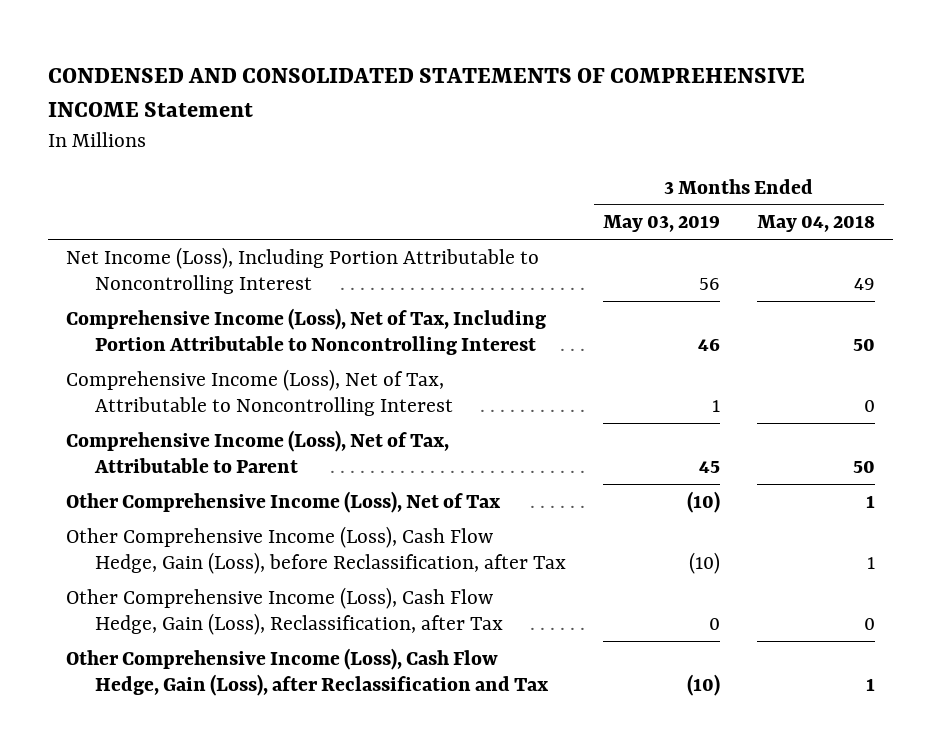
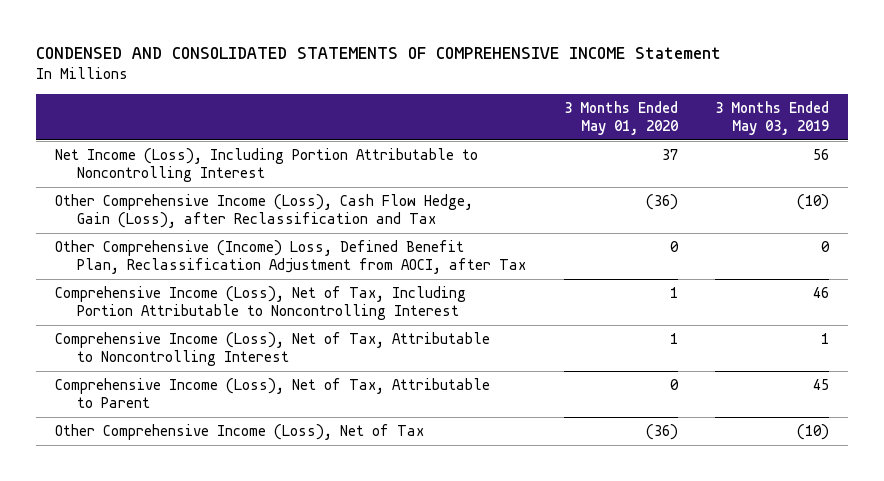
- | 3 Months Ended May 03, 2019 | 3 Months Ended May 04, 2018
+ | 3 Months Ended May 01, 2020 | 3 Months Ended May 03, 2019
moved up: Other Comprehensive Income (Loss), Cash Flow Hedge, Gain (Loss), after Reclassification and Tax | (36) | (10)
+ Other Comprehensive (Income) Loss, Defined Benefit Plan, Reclassification Adjustment from AOCI, after Tax | 0 | 0
- Other Comprehensive Income (Loss), Cash Flow Hedge, Gain (Loss), before Reclassification, after Tax | (10) | 1
- Other Comprehensive Income (Loss), Cash Flow Hedge, Gain (Loss), Reclassification, after Tax | 0 | 0

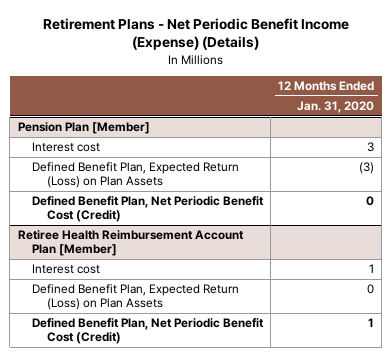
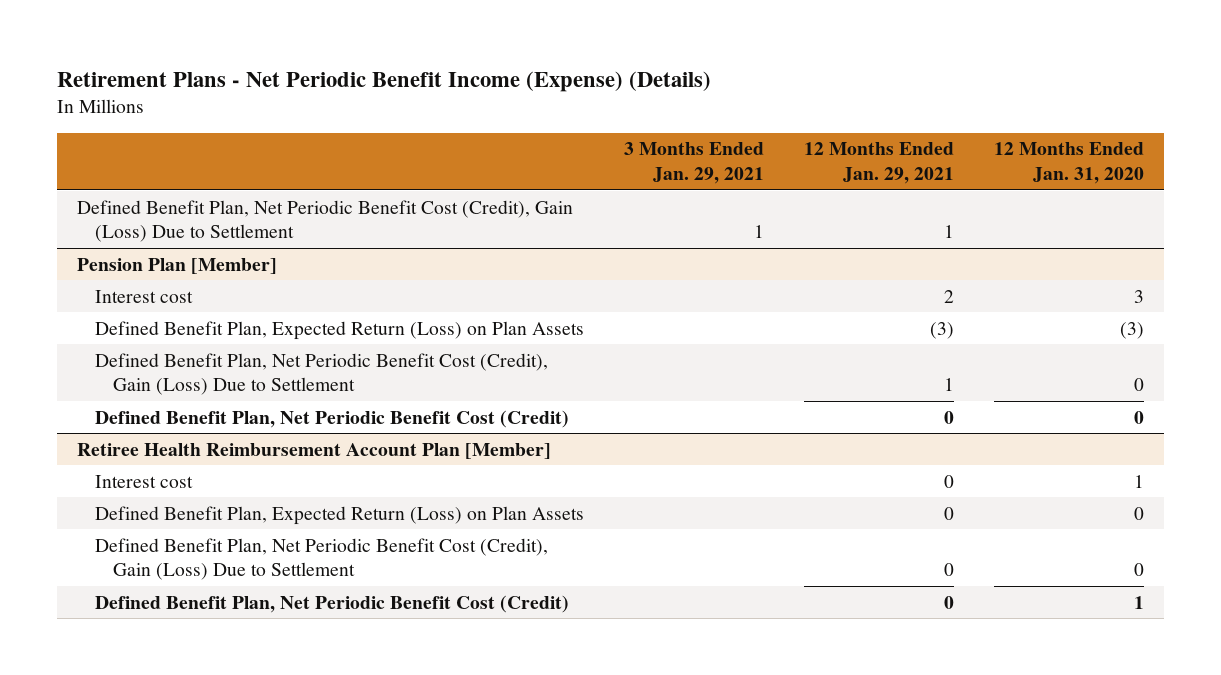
- | 12 Months Ended Jan. 31, 2020
+ | 3 Months Ended Jan. 29, 2021 | 12 Months Ended Jan. 29, 2021 | 12 Months Ended Jan. 31, 2020
+ Defined Benefit Plan, Net Periodic Benefit Cost (Credit), Gain (Loss) Due to Settlement | 1 | 1 |
@ Pension Plan [Member]
+ Defined Benefit Plan, Net Periodic Benefit Cost (Credit), Gain (Loss) Due to Settlement | | 1 | 0
@ Retiree Health Reimbursement Account Plan [Member]
+ Defined Benefit Plan, Net Periodic Benefit Cost (Credit), Gain (Loss) Due to Settlement | | 0 | 0

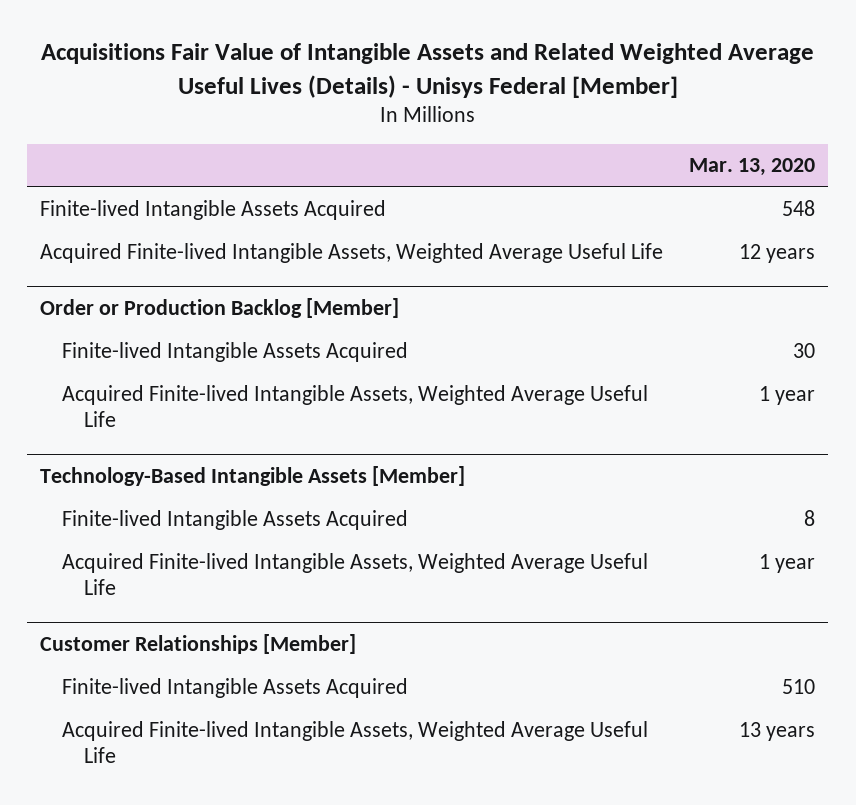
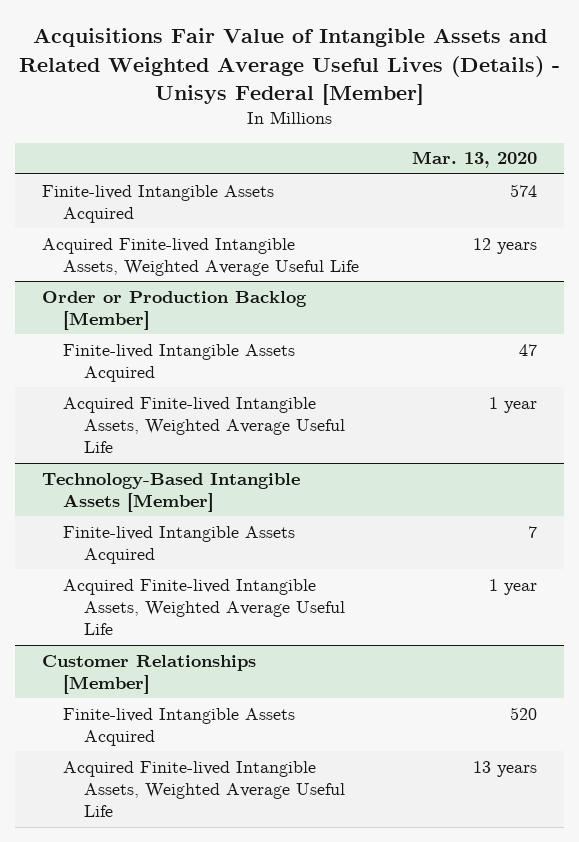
- Finite-lived Intangible Assets Acquired | 548
+ Finite-lived Intangible Assets Acquired | 574
@ Order or Production Backlog [Member]
- Finite-lived Intangible Assets Acquired | 30
+ Finite-lived Intangible Assets Acquired | 47
@ Technology-Based Intangible Assets [Member]
- Finite-lived Intangible Assets Acquired | 8
+ Finite-lived Intangible Assets Acquired | 7
@ Customer Relationships [Member]
- Finite-lived Intangible Assets Acquired | 510
+ Finite-lived Intangible Assets Acquired | 520

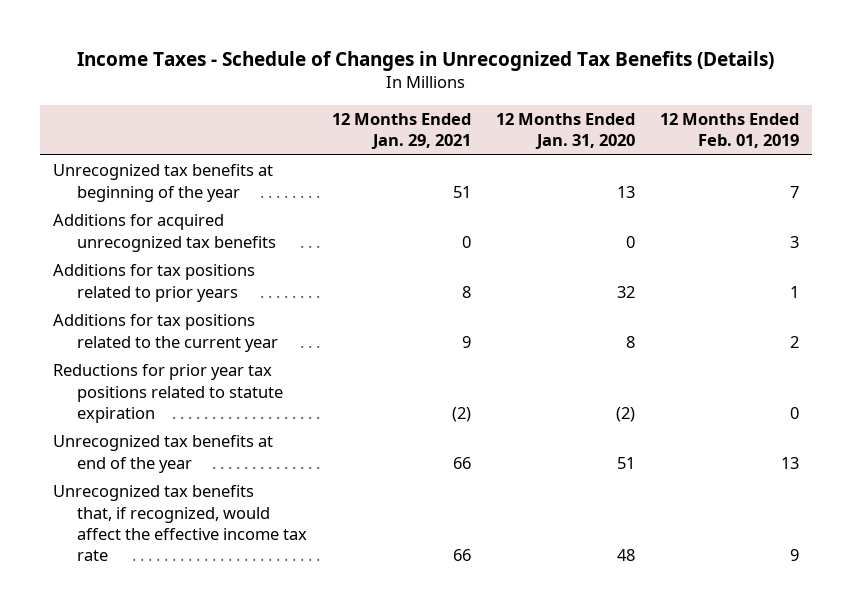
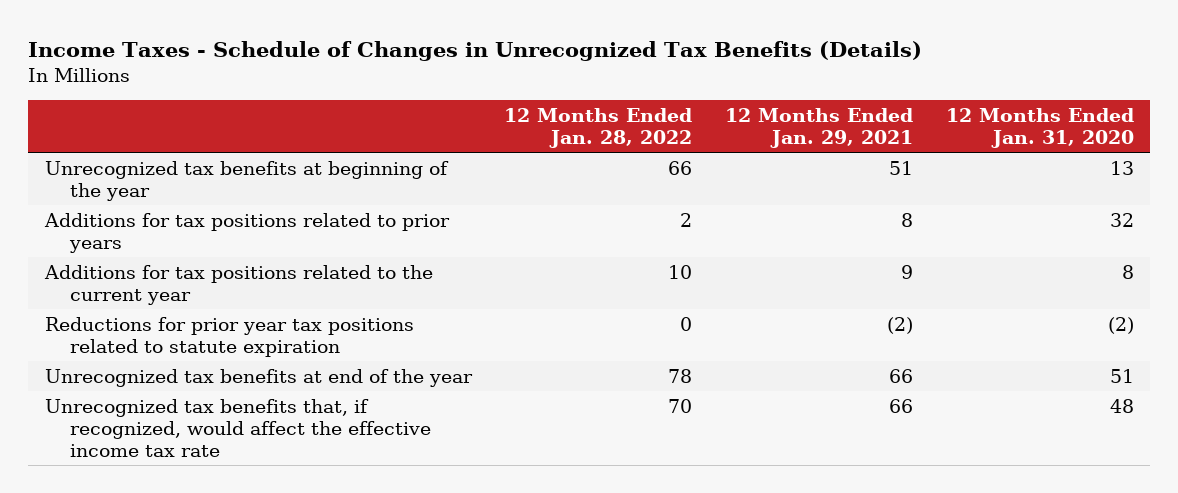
- | 12 Months Ended Jan. 29, 2021 | 12 Months Ended Jan. 31, 2020 | 12 Months Ended Feb. 01, 2019
+ | 12 Months Ended Jan. 28, 2022 | 12 Months Ended Jan. 29, 2021 | 12 Months Ended Jan. 31, 2020
- Additions for acquired unrecognized tax benefits | 0 | 0 | 3

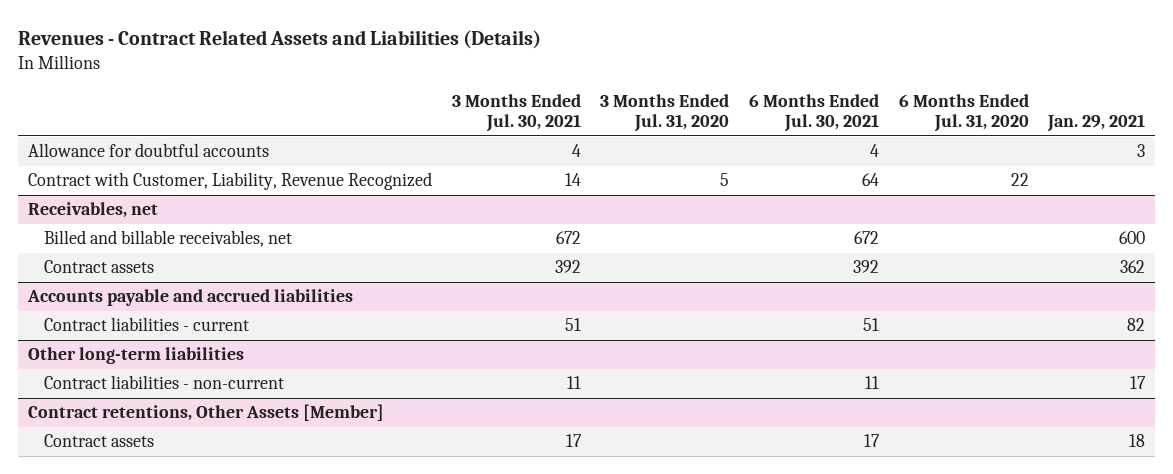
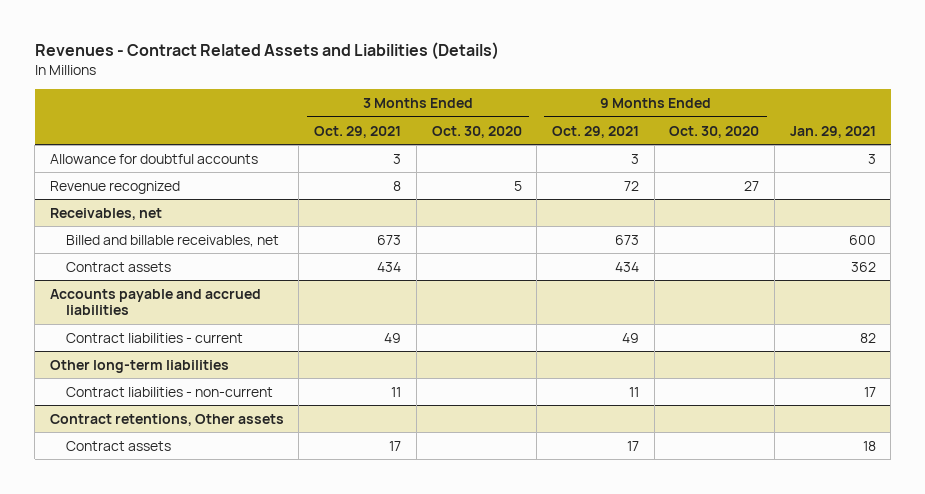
- | 3 Months Ended Jul. 30, 2021 | 3 Months Ended Jul. 31, 2020 | 6 Months Ended Jul. 30, 2021 | 6 Months Ended Jul. 31, 2020 | Jan. 29, 2021
+ | 3 Months Ended Oct. 29, 2021 | 3 Months Ended Oct. 30, 2020 | 9 Months Ended Oct. 29, 2021 | 9 Months Ended Oct. 30, 2020 | Jan. 29, 2021
- Contract with Customer, Liability, Revenue Recognized | 14 | 5 | 64 | 22 |
+ Revenue recognized | 8 | 5 | 72 | 27 |
- Contract retentions, Other Assets [Member]
+ Contract retentions, Other assets

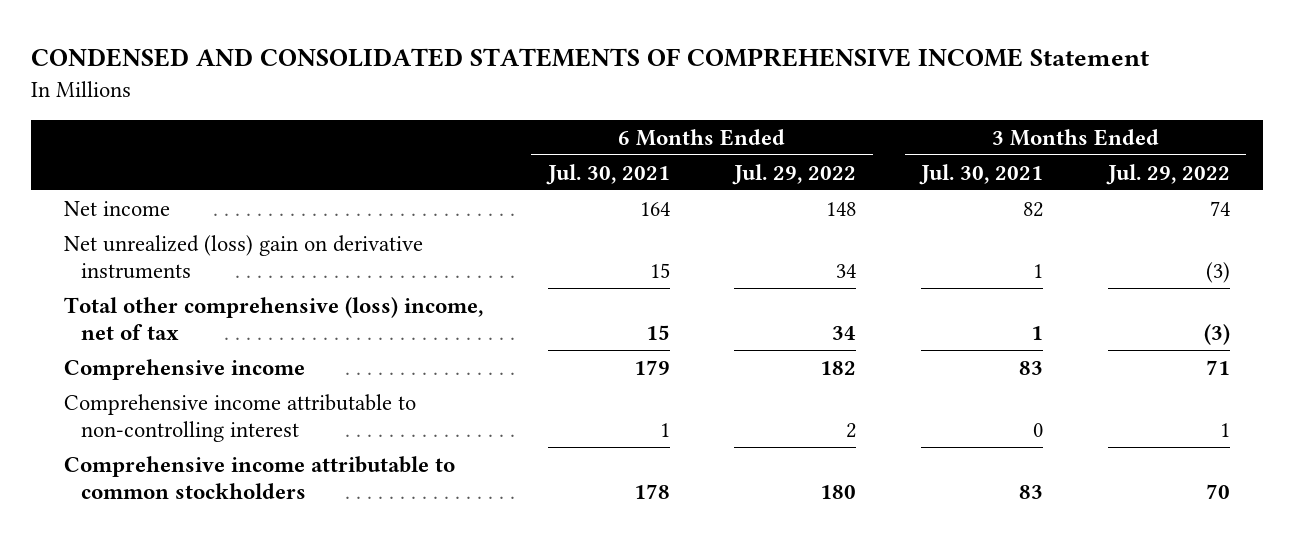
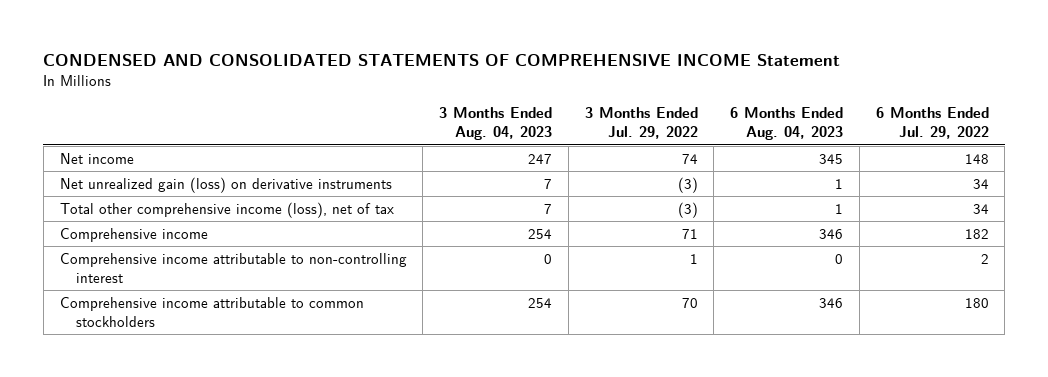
- | 6 Months Ended Jul. 30, 2021 | 6 Months Ended Jul. 29, 2022 | 3 Months Ended Jul. 30, 2021 | 3 Months Ended Jul. 29, 2022
+ | 3 Months Ended Aug. 04, 2023 | 3 Months Ended Jul. 29, 2022 | 6 Months Ended Aug. 04, 2023 | 6 Months Ended Jul. 29, 2022
- Net unrealized (loss) gain on derivative instruments | 15 | 34 | 1 | (3)
- Total other comprehensive (loss) income, net of tax | 15 | 34 | 1 | (3)
+ Net unrealized gain (loss) on derivative instruments | 7 | (3) | 1 | 34
+ Total other comprehensive income (loss), net of tax | 7 | (3) | 1 | 34

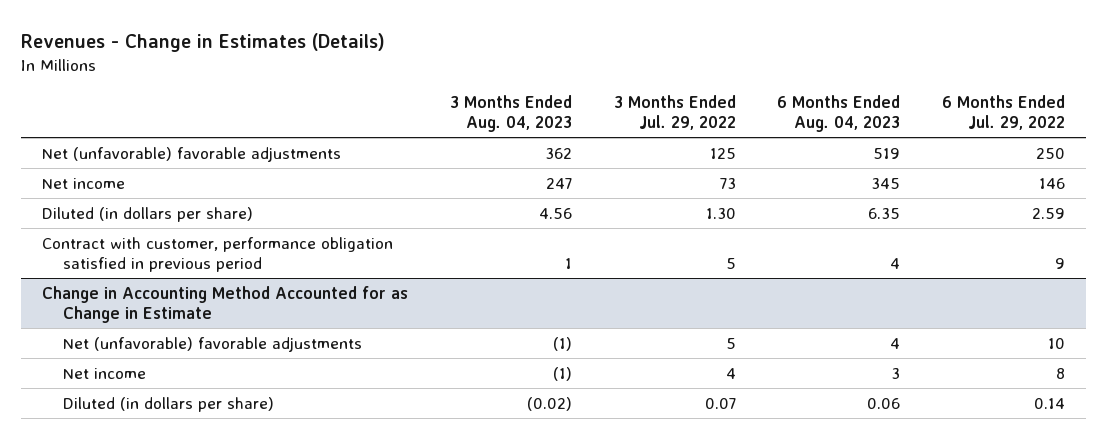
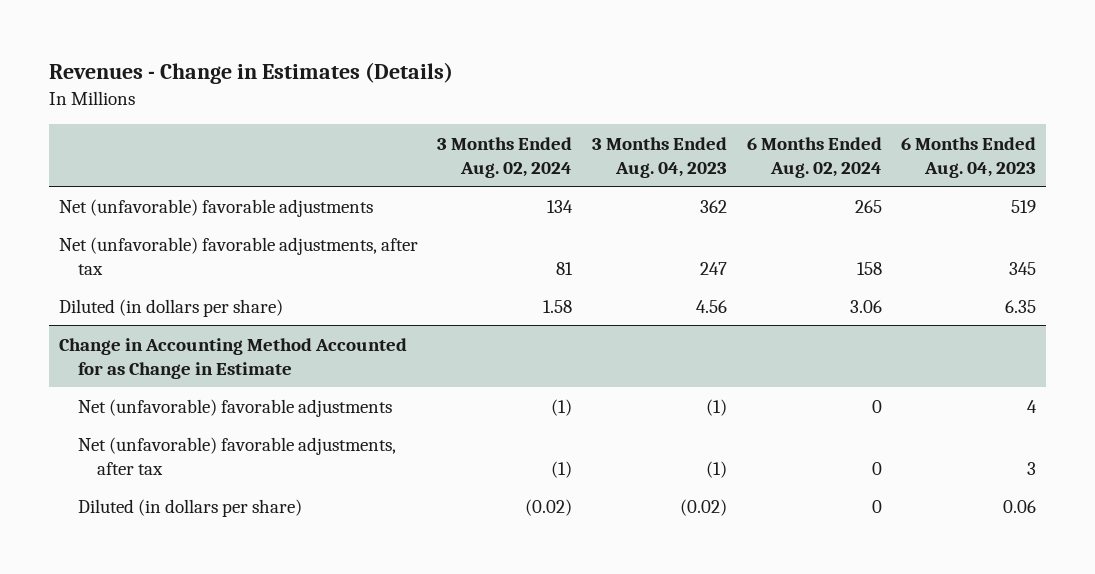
- | 3 Months Ended Aug. 04, 2023 | 3 Months Ended Jul. 29, 2022 | 6 Months Ended Aug. 04, 2023 | 6 Months Ended Jul. 29, 2022
+ | 3 Months Ended Aug. 02, 2024 | 3 Months Ended Aug. 04, 2023 | 6 Months Ended Aug. 02, 2024 | 6 Months Ended Aug. 04, 2023
- Net income | 247 | 73 | 345 | 146
+ Net (unfavorable) favorable adjustments, after tax | 81 | 247 | 158 | 345
- Contract with customer, performance obligation satisfied in previous period | 1 | 5 | 4 | 9
@ Change in Accounting Method Accounted for as Change in Estimate
- Net income | (1) | 4 | 3 | 8
+ Net (unfavorable) favorable adjustments, after tax | (1) | (1) | 0 | 3

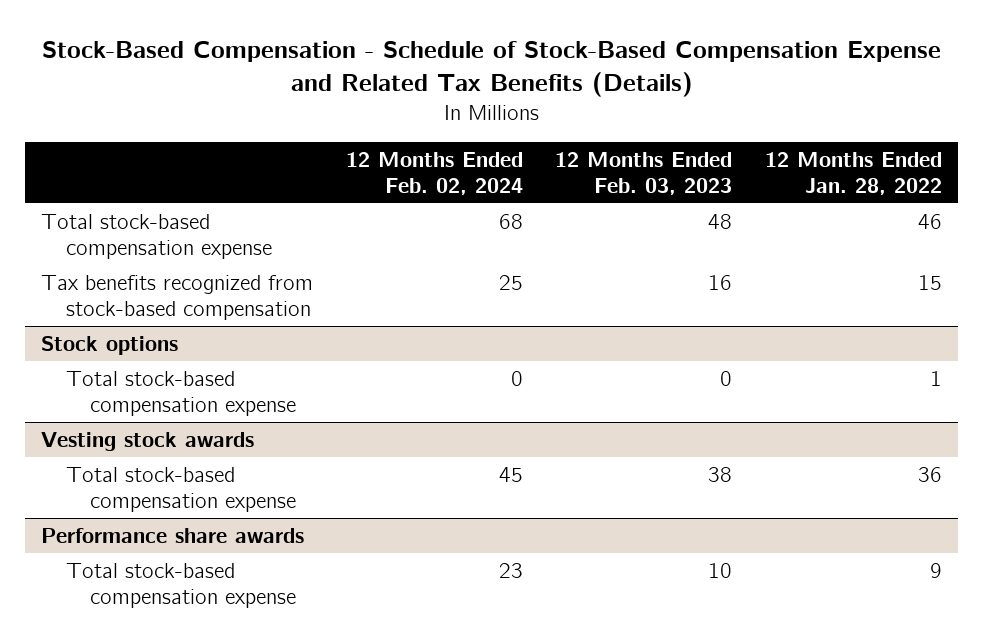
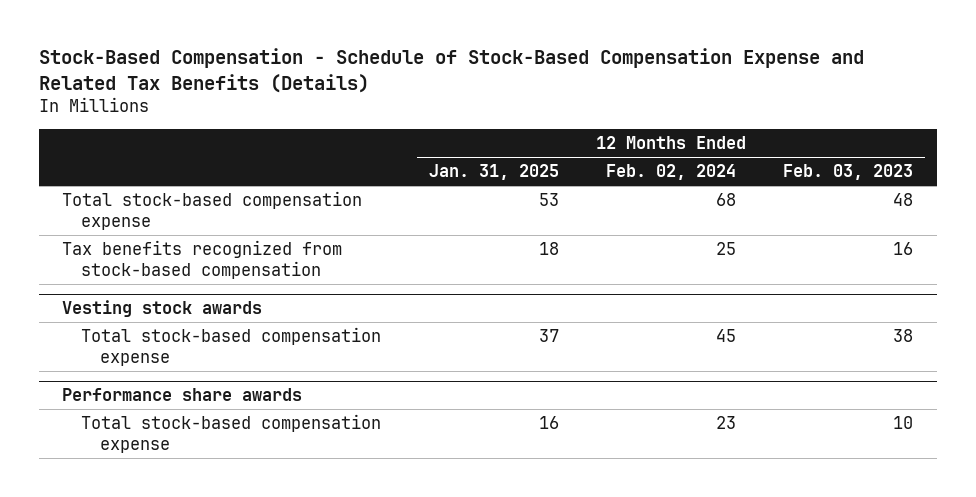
- | 12 Months Ended Feb. 02, 2024 | 12 Months Ended Feb. 03, 2023 | 12 Months Ended Jan. 28, 2022
+ | 12 Months Ended Jan. 31, 2025 | 12 Months Ended Feb. 02, 2024 | 12 Months Ended Feb. 03, 2023
- Stock options
- Total stock-based compensation expense | 0 | 0 | 1

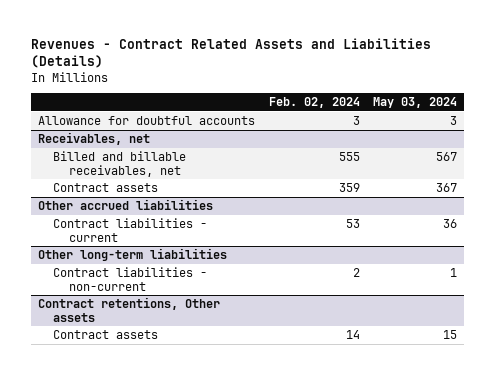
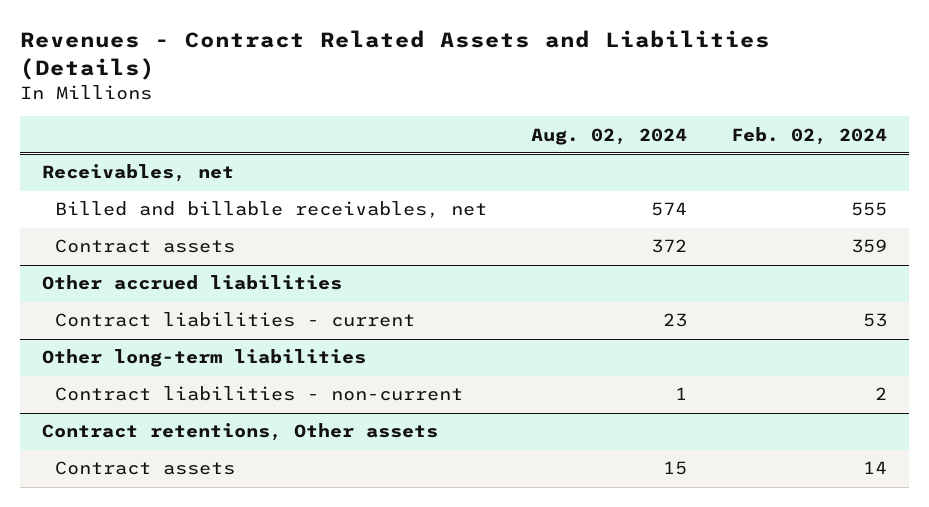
- | Feb. 02, 2024 | May 03, 2024
+ | Aug. 02, 2024 | Feb. 02, 2024
- Allowance for doubtful accounts | 3 | 3

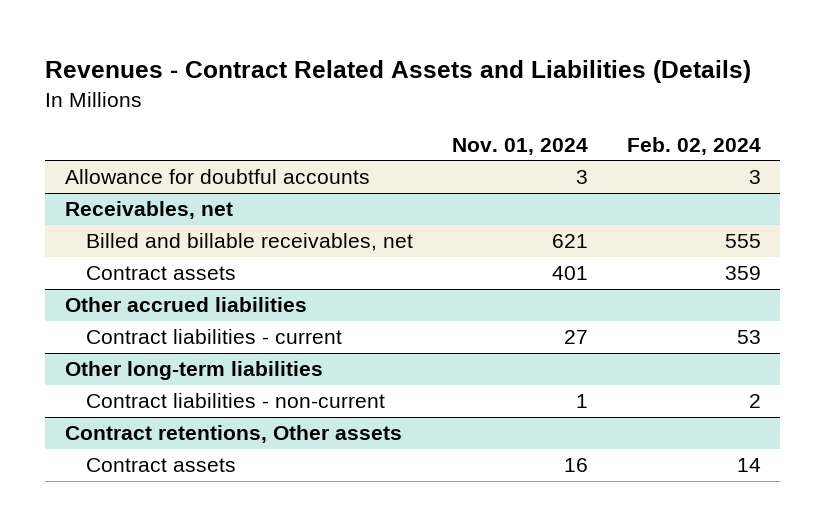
- | Aug. 02, 2024 | Feb. 02, 2024
+ | Nov. 01, 2024 | Feb. 02, 2024
+ Allowance for doubtful accounts | 3 | 3

